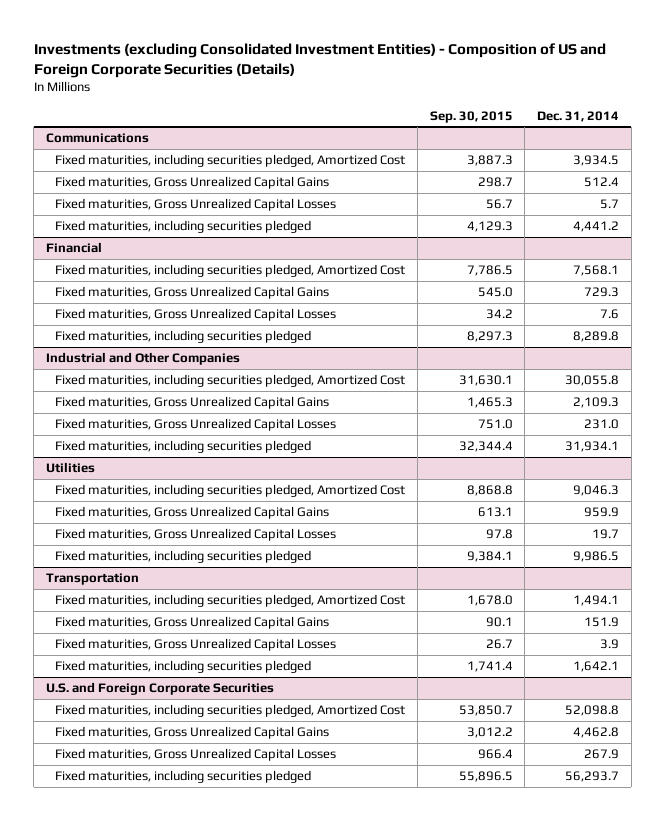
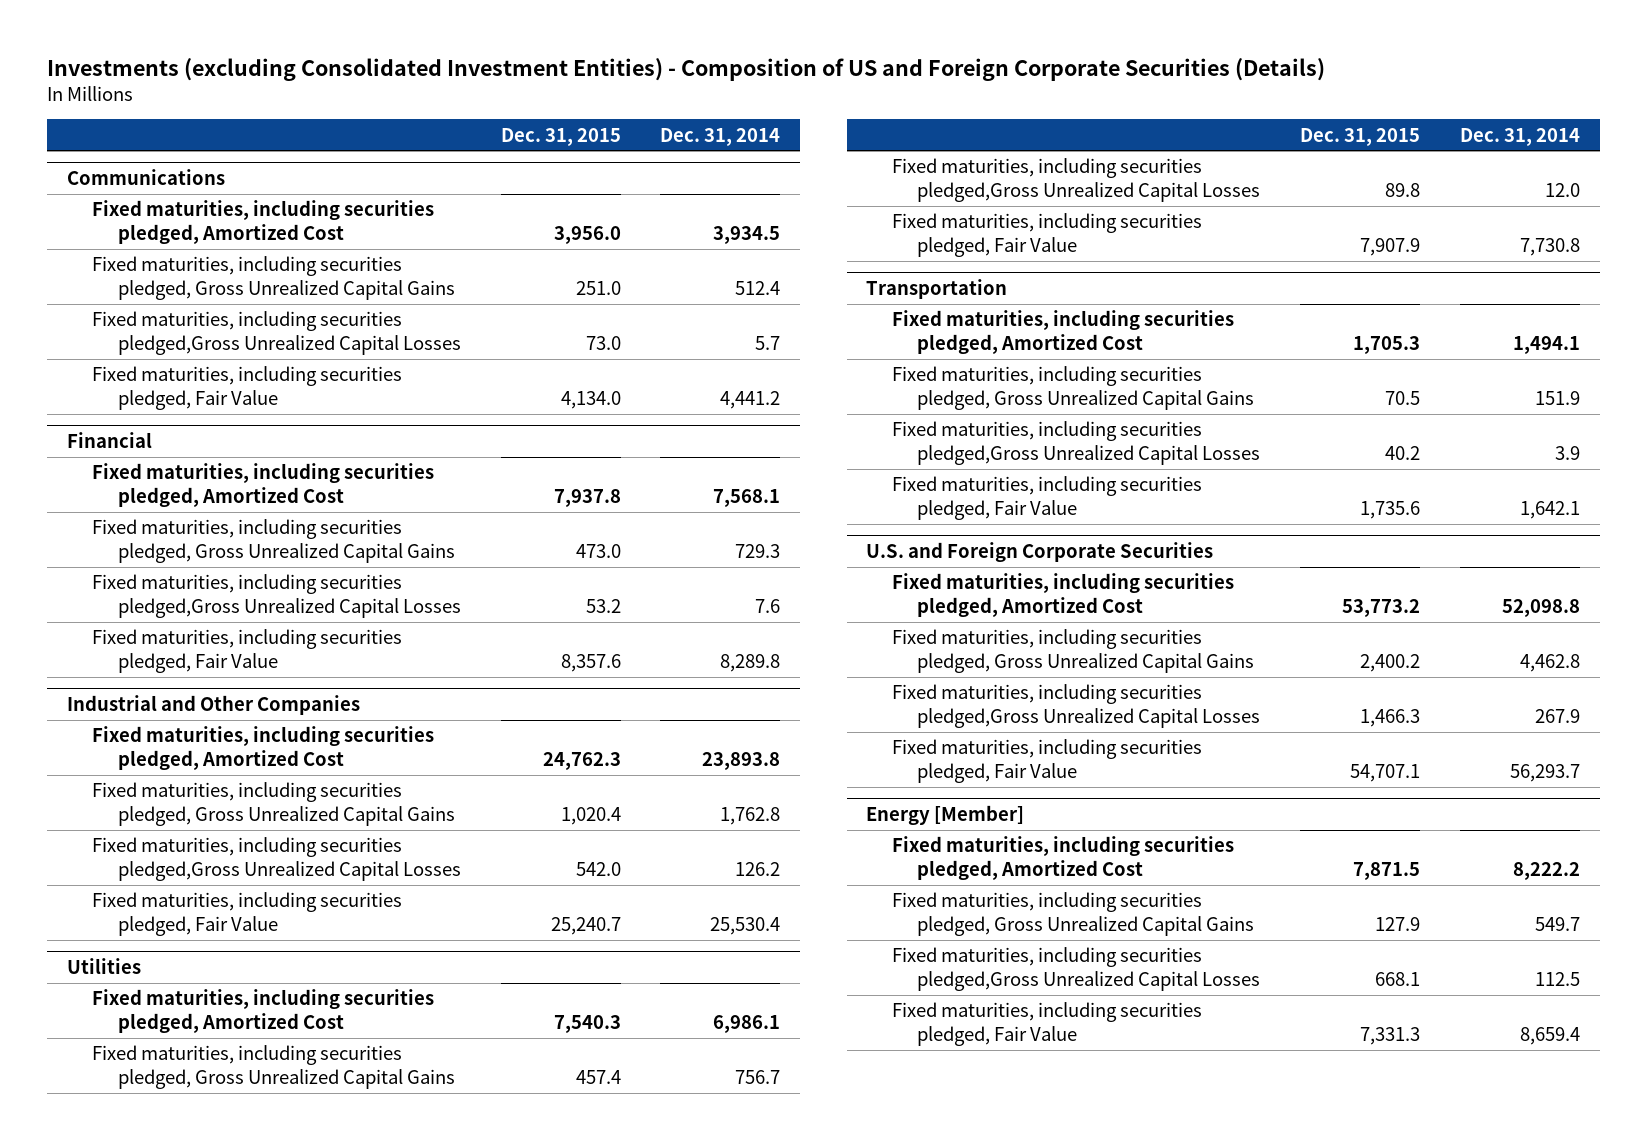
- | Sep. 30, 2015 | Dec. 31, 2014
+ | Dec. 31, 2015 | Dec. 31, 2014
@ Communications
- Fixed maturities, Gross Unrealized Capital Gains | 298.7 | 512.4
- Fixed maturities, Gross Unrealized Capital Losses | 56.7 | 5.7
- Fixed maturities, including securities pledged | 4,129.3 | 4,441.2
+ Fixed maturities, including securities pledged, Gross Unrealized Capital Gains | 251.0 | 512.4
+ Fixed maturities, including securities pledged,Gross Unrealized Capital Losses | 73.0 | 5.7
+ Fixed maturities, including securities pledged, Fair Value | 4,134.0 | 4,441.2
@ Financial
- Fixed maturities, Gross Unrealized Capital Gains | 545.0 | 729.3
- Fixed maturities, Gross Unrealized Capital Losses | 34.2 | 7.6
- Fixed maturities, including securities pledged | 8,297.3 | 8,289.8
+ Fixed maturities, including securities pledged, Gross Unrealized Capital Gains | 473.0 | 729.3
+ Fixed maturities, including securities pledged,Gross Unrealized Capital Losses | 53.2 | 7.6
+ Fixed maturities, including securities pledged, Fair Value | 8,357.6 | 8,289.8
@ Industrial and Other Companies
- Fixed maturities, including securities pledged, Amortized Cost | 31,630.1 | 30,055.8
- Fixed maturities, Gross Unrealized Capital Gains | 1,465.3 | 2,109.3
- Fixed maturities, Gross Unrealized Capital Losses | 751.0 | 231.0
- Fixed maturities, including securities pledged | 32,344.4 | 31,934.1
+ Fixed maturities, including securities pledged, Amortized Cost | 24,762.3 | 23,893.8
+ Fixed maturities, including securities pledged, Gross Unrealized Capital Gains | 1,020.4 | 1,762.8
+ Fixed maturities, including securities pledged,Gross Unrealized Capital Losses | 542.0 | 126.2
+ Fixed maturities, including securities pledged, Fair Value | 25,240.7 | 25,530.4
@ Utilities
- Fixed maturities, including securities pledged, Amortized Cost | 8,868.8 | 9,046.3
- Fixed maturities, Gross Unrealized Capital Gains | 613.1 | 959.9
- Fixed maturities, Gross Unrealized Capital Losses | 97.8 | 19.7
- Fixed maturities, including securities pledged | 9,384.1 | 9,986.5
+ Fixed maturities, including securities pledged, Amortized Cost | 7,540.3 | 6,986.1
+ Fixed maturities, including securities pledged, Gross Unrealized Capital Gains | 457.4 | 756.7
+ Fixed maturities, including securities pledged,Gross Unrealized Capital Losses | 89.8 | 12.0
+ Fixed maturities, including securities pledged, Fair Value | 7,907.9 | 7,730.8
@ Transportation
- Fixed maturities, Gross Unrealized Capital Gains | 90.1 | 151.9
- Fixed maturities, Gross Unrealized Capital Losses | 26.7 | 3.9
- Fixed maturities, including securities pledged | 1,741.4 | 1,642.1
+ Fixed maturities, including securities pledged, Gross Unrealized Capital Gains | 70.5 | 151.9
+ Fixed maturities, including securities pledged,Gross Unrealized Capital Losses | 40.2 | 3.9
+ Fixed maturities, including securities pledged, Fair Value | 1,735.6 | 1,642.1
@ U.S. and Foreign Corporate Securities
- Fixed maturities, Gross Unrealized Capital Gains | 3,012.2 | 4,462.8
- Fixed maturities, Gross Unrealized Capital Losses | 966.4 | 267.9
- Fixed maturities, including securities pledged | 55,896.5 | 56,293.7
+ Fixed maturities, including securities pledged, Gross Unrealized Capital Gains | 2,400.2 | 4,462.8
+ Fixed maturities, including securities pledged,Gross Unrealized Capital Losses | 1,466.3 | 267.9
+ Fixed maturities, including securities pledged, Fair Value | 54,707.1 | 56,293.7
+ Energy [Member]
+ Fixed maturities, including securities pledged, Amortized Cost | 7,871.5 | 8,222.2
+ Fixed maturities, including securities pledged, Gross Unrealized Capital Gains | 127.9 | 549.7
+ Fixed maturities, including securities pledged,Gross Unrealized Capital Losses | 668.1 | 112.5
+ Fixed maturities, including securities pledged, Fair Value | 7,331.3 | 8,659.4

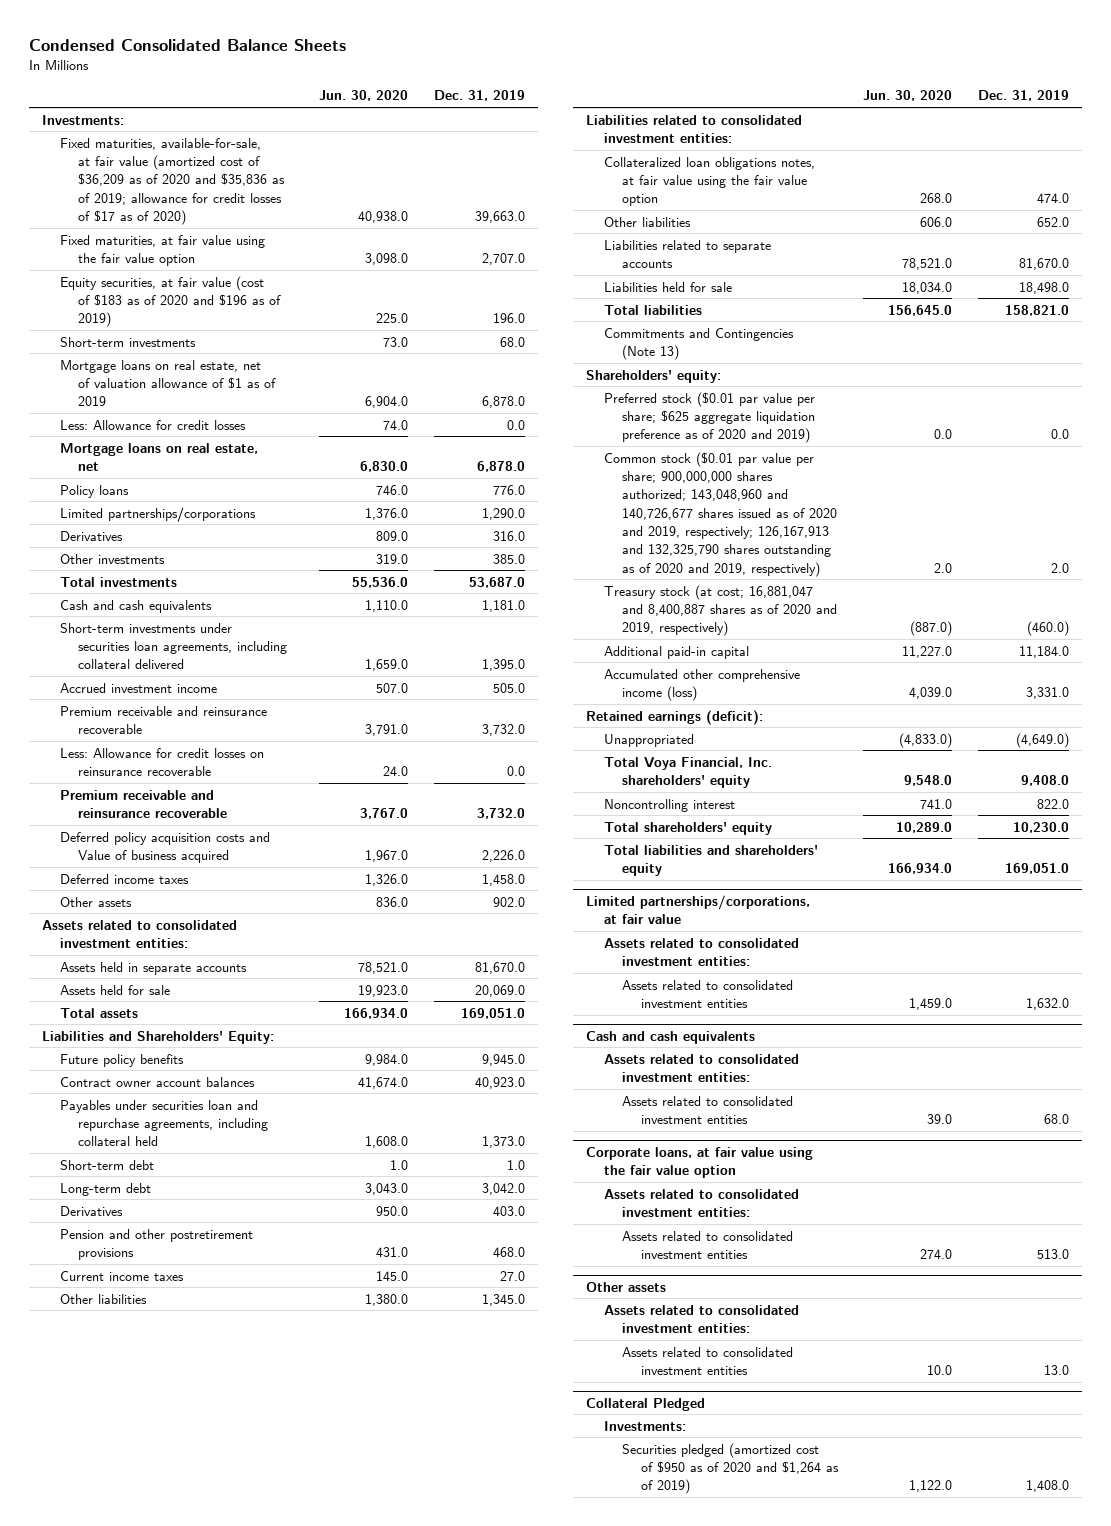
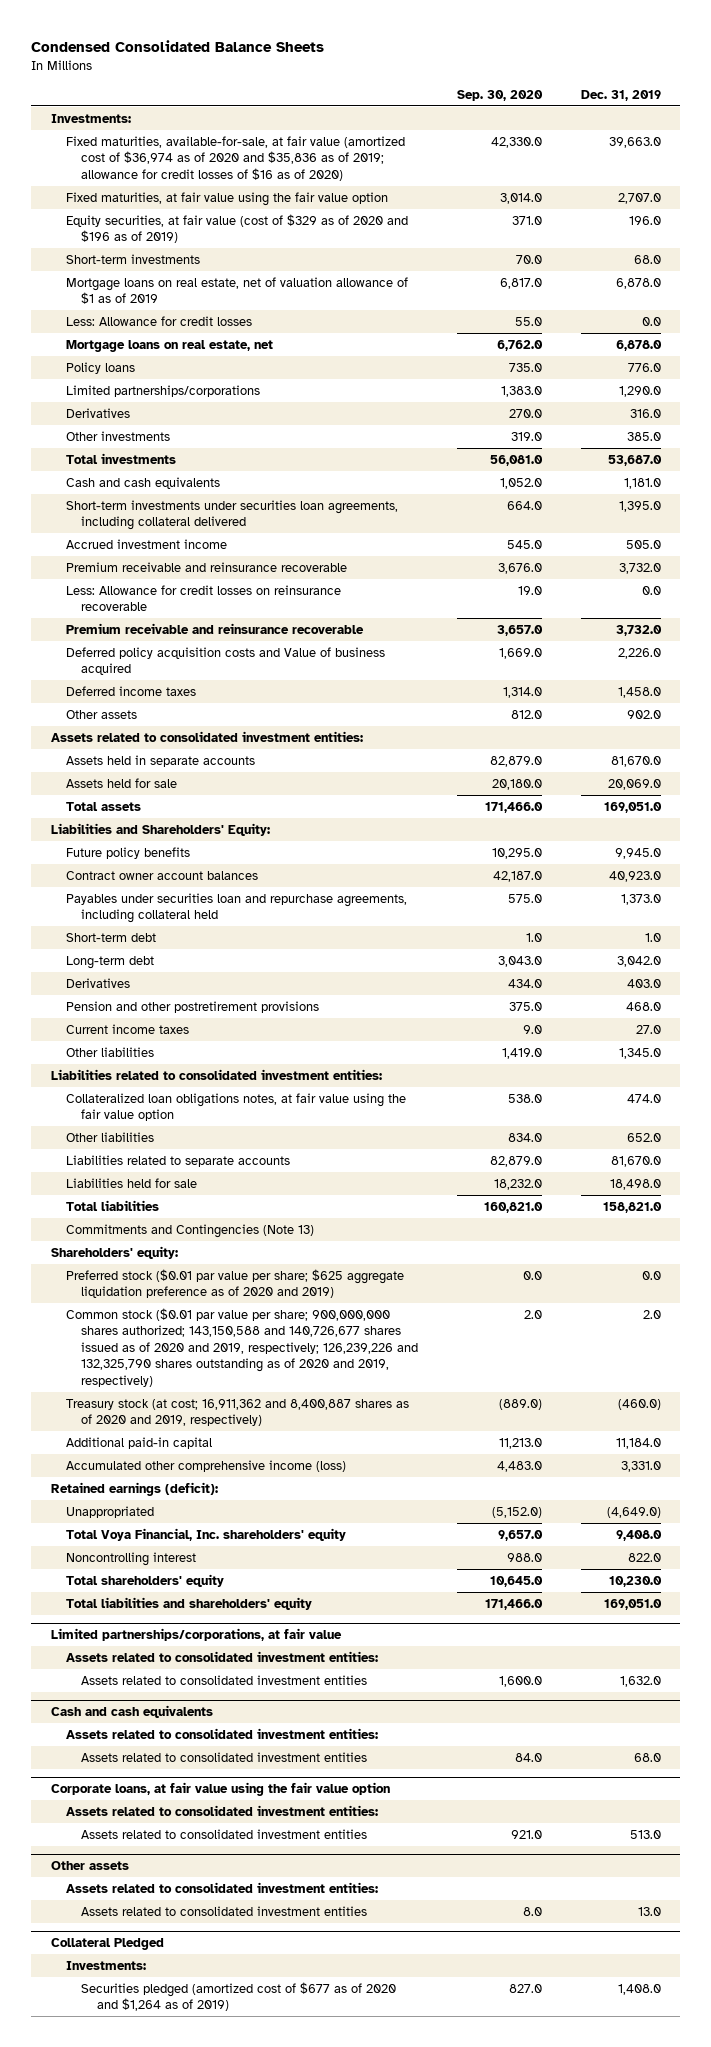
- | Jun. 30, 2020 | Dec. 31, 2019
+ | Sep. 30, 2020 | Dec. 31, 2019
- Fixed maturities, available-for-sale, at fair value (amortized cost of $36,209 as of 2020 and $35,836 as of 2019; allowance for credit losses of $17 as of 2020) | 40,938.0 | 39,663.0
+ Fixed maturities, available-for-sale, at fair value (amortized cost of $36,974 as of 2020 and $35,836 as of 2019; allowance for credit losses of $16 as of 2020) | 42,330.0 | 39,663.0
- Equity securities, at fair value (cost of $183 as of 2020 and $196 as of 2019) | 225.0 | 196.0
+ Equity securities, at fair value (cost of $329 as of 2020 and $196 as of 2019) | 371.0 | 196.0
- Common stock ($0.01 par value per share; 900,000,000 shares authorized; 143,048,960 and 140,726,677 shares issued as of 2020 and 2019, respectively; 126,167,913 and 132,325,790 shares outstanding as of 2020 and 2019, respectively) | 2.0 | 2.0
- Treasury stock (at cost; 16,881,047 and 8,400,887 shares as of 2020 and 2019, respectively) | (887.0) | (460.0)
+ Common stock ($0.01 par value per share; 900,000,000 shares authorized; 143,150,588 and 140,726,677 shares issued as of 2020 and 2019, respectively; 126,239,226 and 132,325,790 shares outstanding as of 2020 and 2019, respectively) | 2.0 | 2.0
+ Treasury stock (at cost; 16,911,362 and 8,400,887 shares as of 2020 and 2019, respectively) | (889.0) | (460.0)
@ Collateral Pledged
- Securities pledged (amortized cost of $950 as of 2020 and $1,264 as of 2019) | 1,122.0 | 1,408.0
+ Securities pledged (amortized cost of $677 as of 2020 and $1,264 as of 2019) | 827.0 | 1,408.0

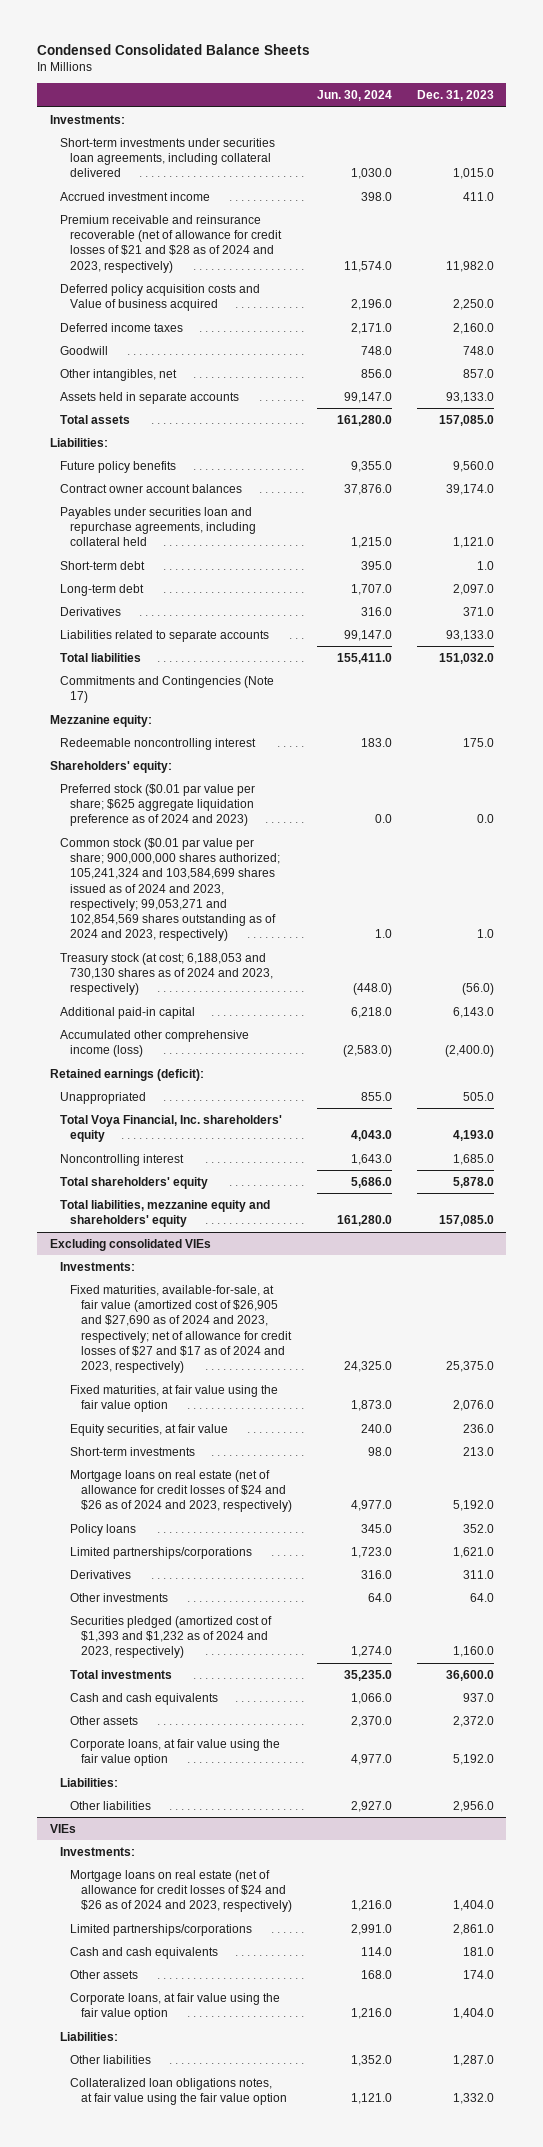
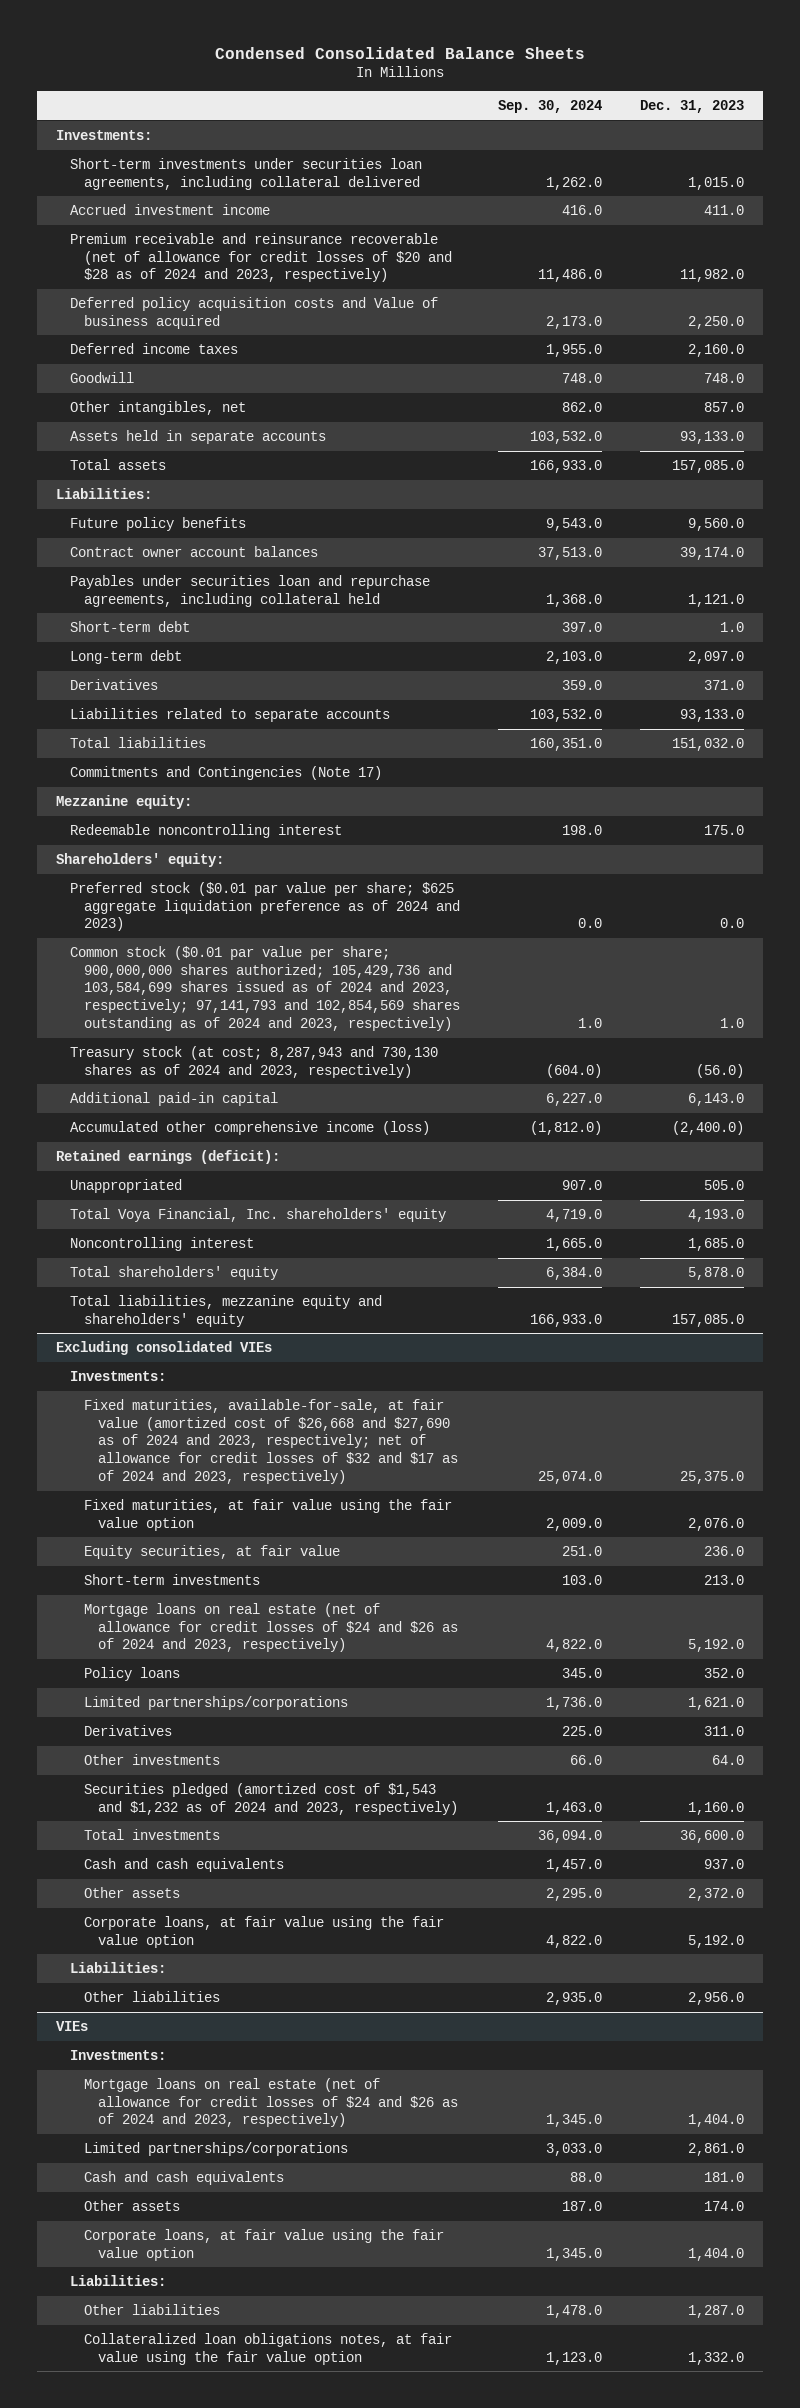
- | Jun. 30, 2024 | Dec. 31, 2023
+ | Sep. 30, 2024 | Dec. 31, 2023
- Premium receivable and reinsurance recoverable (net of allowance for credit losses of $21 and $28 as of 2024 and 2023, respectively) | 11,574.0 | 11,982.0
+ Premium receivable and reinsurance recoverable (net of allowance for credit losses of $20 and $28 as of 2024 and 2023, respectively) | 11,486.0 | 11,982.0
- Common stock ($0.01 par value per share; 900,000,000 shares authorized; 105,241,324 and 103,584,699 shares issued as of 2024 and 2023, respectively; 99,053,271 and 102,854,569 shares outstanding as of 2024 and 2023, respectively) | 1.0 | 1.0
- Treasury stock (at cost; 6,188,053 and 730,130 shares as of 2024 and 2023, respectively) | (448.0) | (56.0)
+ Common stock ($0.01 par value per share; 900,000,000 shares authorized; 105,429,736 and 103,584,699 shares issued as of 2024 and 2023, respectively; 97,141,793 and 102,854,569 shares outstanding as of 2024 and 2023, respectively) | 1.0 | 1.0
+ Treasury stock (at cost; 8,287,943 and 730,130 shares as of 2024 and 2023, respectively) | (604.0) | (56.0)
@ Excluding consolidated VIEs
- Fixed maturities, available-for-sale, at fair value (amortized cost of $26,905 and $27,690 as of 2024 and 2023, respectively; net of allowance for credit losses of $27 and $17 as of 2024 and 2023, respectively) | 24,325.0 | 25,375.0
+ Fixed maturities, available-for-sale, at fair value (amortized cost of $26,668 and $27,690 as of 2024 and 2023, respectively; net of allowance for credit losses of $32 and $17 as of 2024 and 2023, respectively) | 25,074.0 | 25,375.0
- Securities pledged (amortized cost of $1,393 and $1,232 as of 2024 and 2023, respectively) | 1,274.0 | 1,160.0
+ Securities pledged (amortized cost of $1,543 and $1,232 as of 2024 and 2023, respectively) | 1,463.0 | 1,160.0

